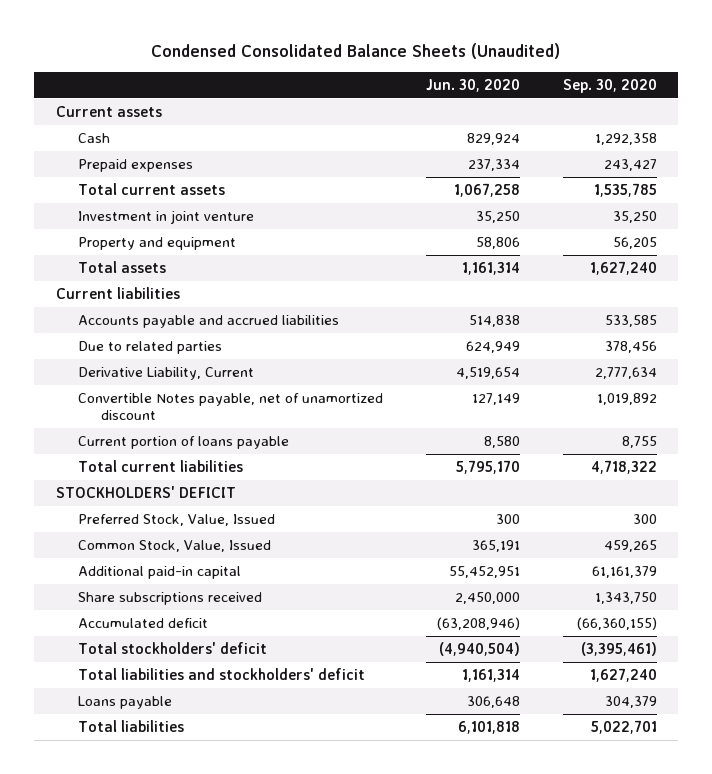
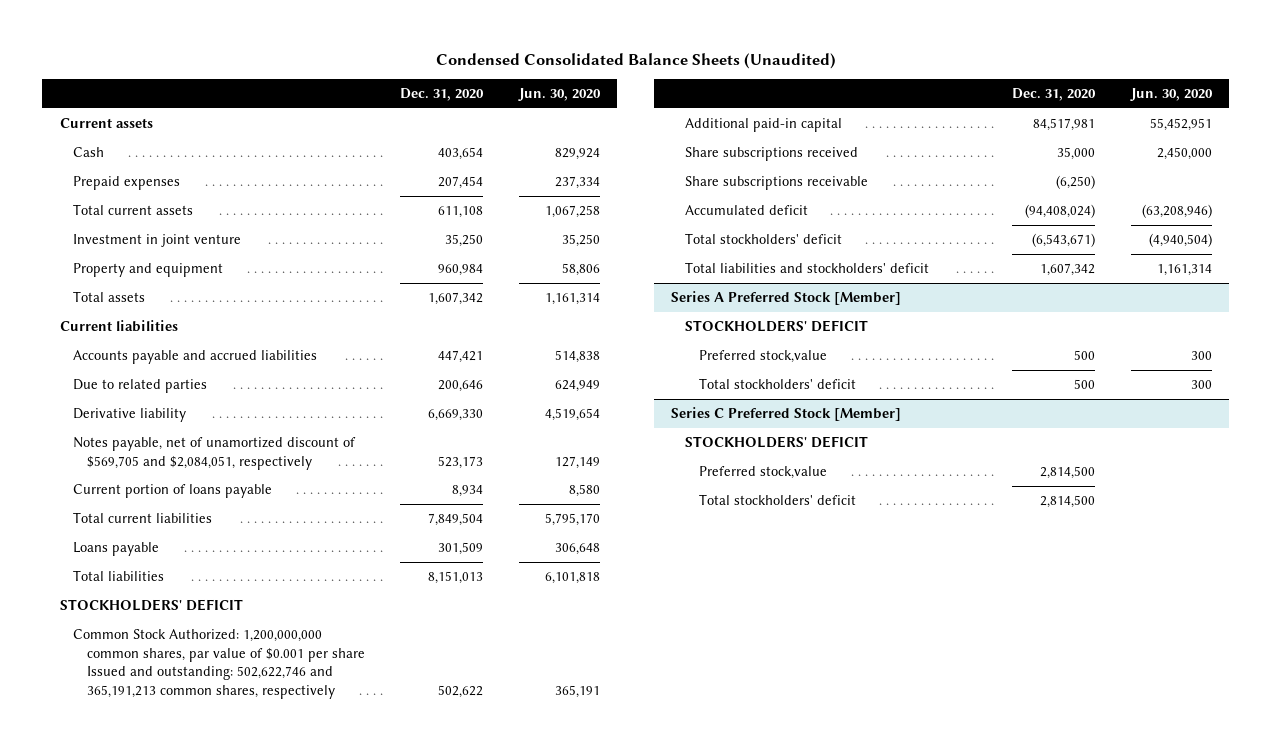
- | Jun. 30, 2020 | Sep. 30, 2020
+ | Dec. 31, 2020 | Jun. 30, 2020
- Derivative Liability, Current | 4,519,654 | 2,777,634
- Convertible Notes payable, net of unamortized discount | 127,149 | 1,019,892
+ Derivative liability | 6,669,330 | 4,519,654
+ Notes payable, net of unamortized discount of $569,705 and $2,084,051, respectively | 523,173 | 127,149
moved up: Loans payable | 301,509 | 306,648
moved up: Total liabilities | 8,151,013 | 6,101,818
- Preferred Stock, Value, Issued | 300 | 300
- Common Stock, Value, Issued | 365,191 | 459,265
+ Common Stock Authorized: 1,200,000,000 common shares, par value of $0.001 per share Issued and outstanding: 502,622,746 and 365,191,213 common shares, respectively | 502,622 | 365,191
+ Share subscriptions receivable | (6,250) |
+ Series A Preferred Stock [Member]
+ STOCKHOLDERS' DEFICIT
+ Preferred stock,value | 500 | 300
+ Total stockholders' deficit | 500 | 300
+ Series C Preferred Stock [Member]
+ STOCKHOLDERS' DEFICIT
+ Preferred stock,value | 2,814,500 |
+ Total stockholders' deficit | 2,814,500 |

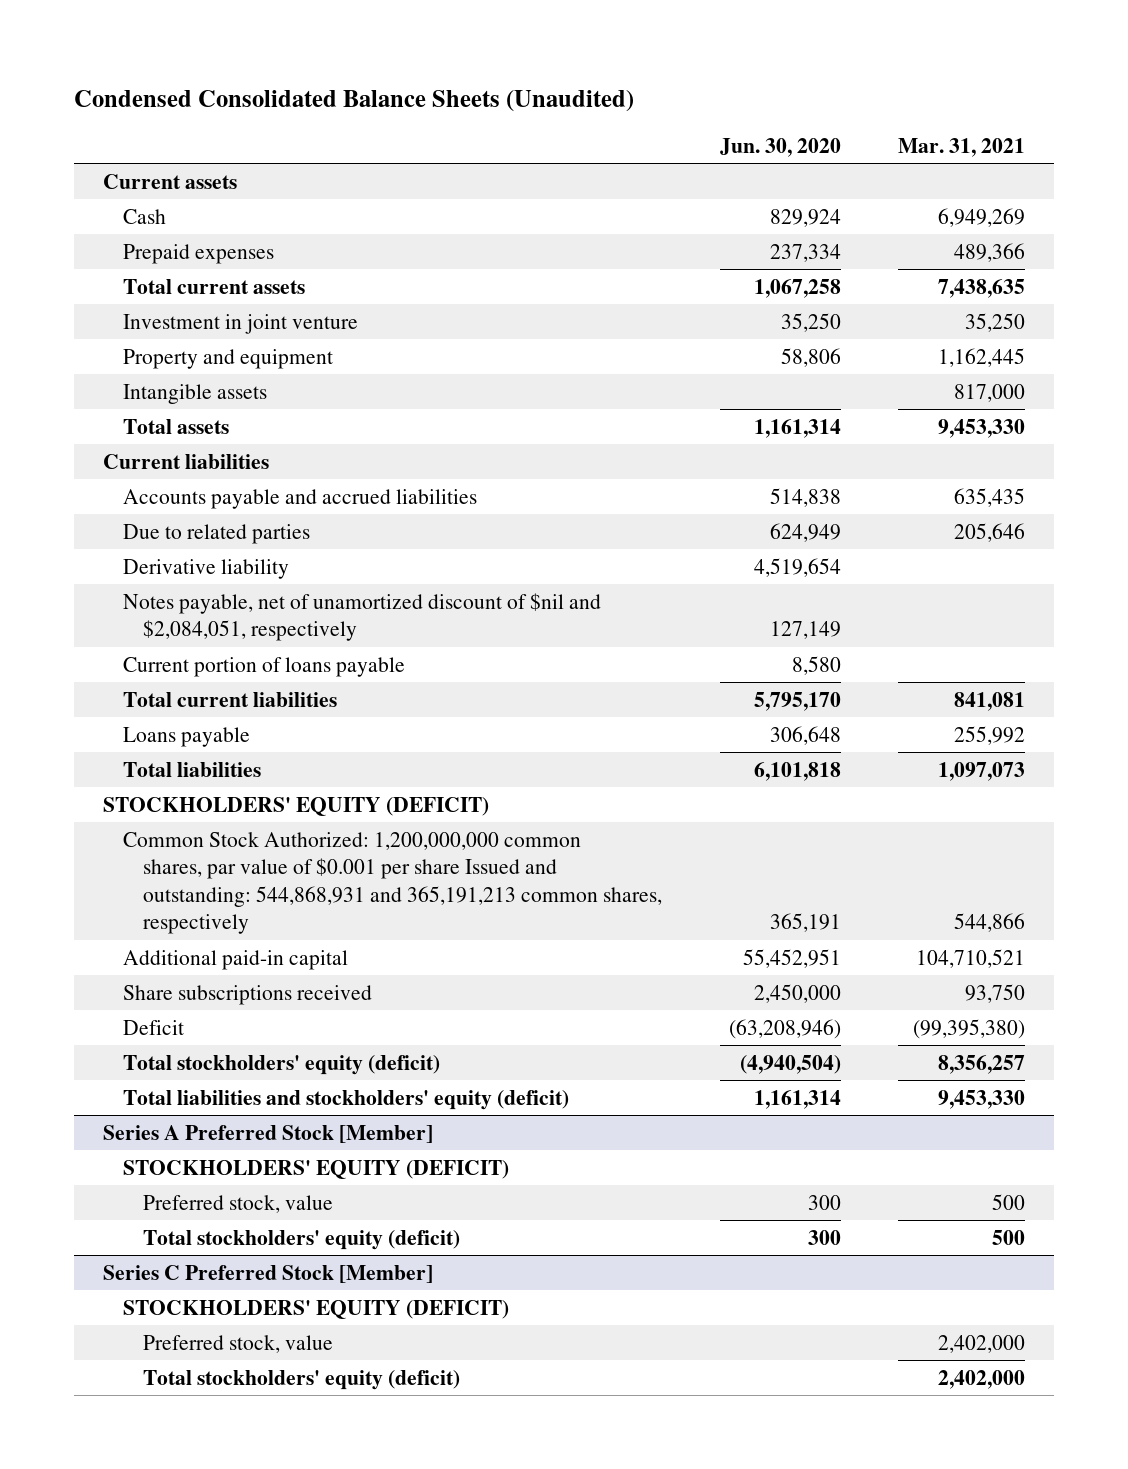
- | Dec. 31, 2020 | Jun. 30, 2020
+ | Jun. 30, 2020 | Mar. 31, 2021
+ Intangible assets | | 817,000
- Notes payable, net of unamortized discount of $569,705 and $2,084,051, respectively | 523,173 | 127,149
+ Notes payable, net of unamortized discount of $nil and $2,084,051, respectively | 127,149 |
- STOCKHOLDERS' DEFICIT
- Common Stock Authorized: 1,200,000,000 common shares, par value of $0.001 per share Issued and outstanding: 502,622,746 and 365,191,213 common shares, respectively | 502,622 | 365,191
+ STOCKHOLDERS' EQUITY (DEFICIT)
+ Common Stock Authorized: 1,200,000,000 common shares, par value of $0.001 per share Issued and outstanding: 544,868,931 and 365,191,213 common shares, respectively | 365,191 | 544,866
- Share subscriptions receivable | (6,250) |
- Accumulated deficit | (94,408,024) | (63,208,946)
- Total stockholders' deficit | (6,543,671) | (4,940,504)
- Total liabilities and stockholders' deficit | 1,607,342 | 1,161,314
+ Deficit | (63,208,946) | (99,395,380)
+ Total stockholders' equity (deficit) | (4,940,504) | 8,356,257
+ Total liabilities and stockholders' equity (deficit) | 1,161,314 | 9,453,330
@ Series A Preferred Stock [Member]
- STOCKHOLDERS' DEFICIT
- Preferred stock,value | 500 | 300
- Total stockholders' deficit | 500 | 300
+ STOCKHOLDERS' EQUITY (DEFICIT)
+ Preferred stock, value | 300 | 500
+ Total stockholders' equity (deficit) | 300 | 500
@ Series C Preferred Stock [Member]
- STOCKHOLDERS' DEFICIT
- Preferred stock,value | 2,814,500 |
- Total stockholders' deficit | 2,814,500 |
+ STOCKHOLDERS' EQUITY (DEFICIT)
+ Preferred stock, value | | 2,402,000
+ Total stockholders' equity (deficit) | | 2,402,000

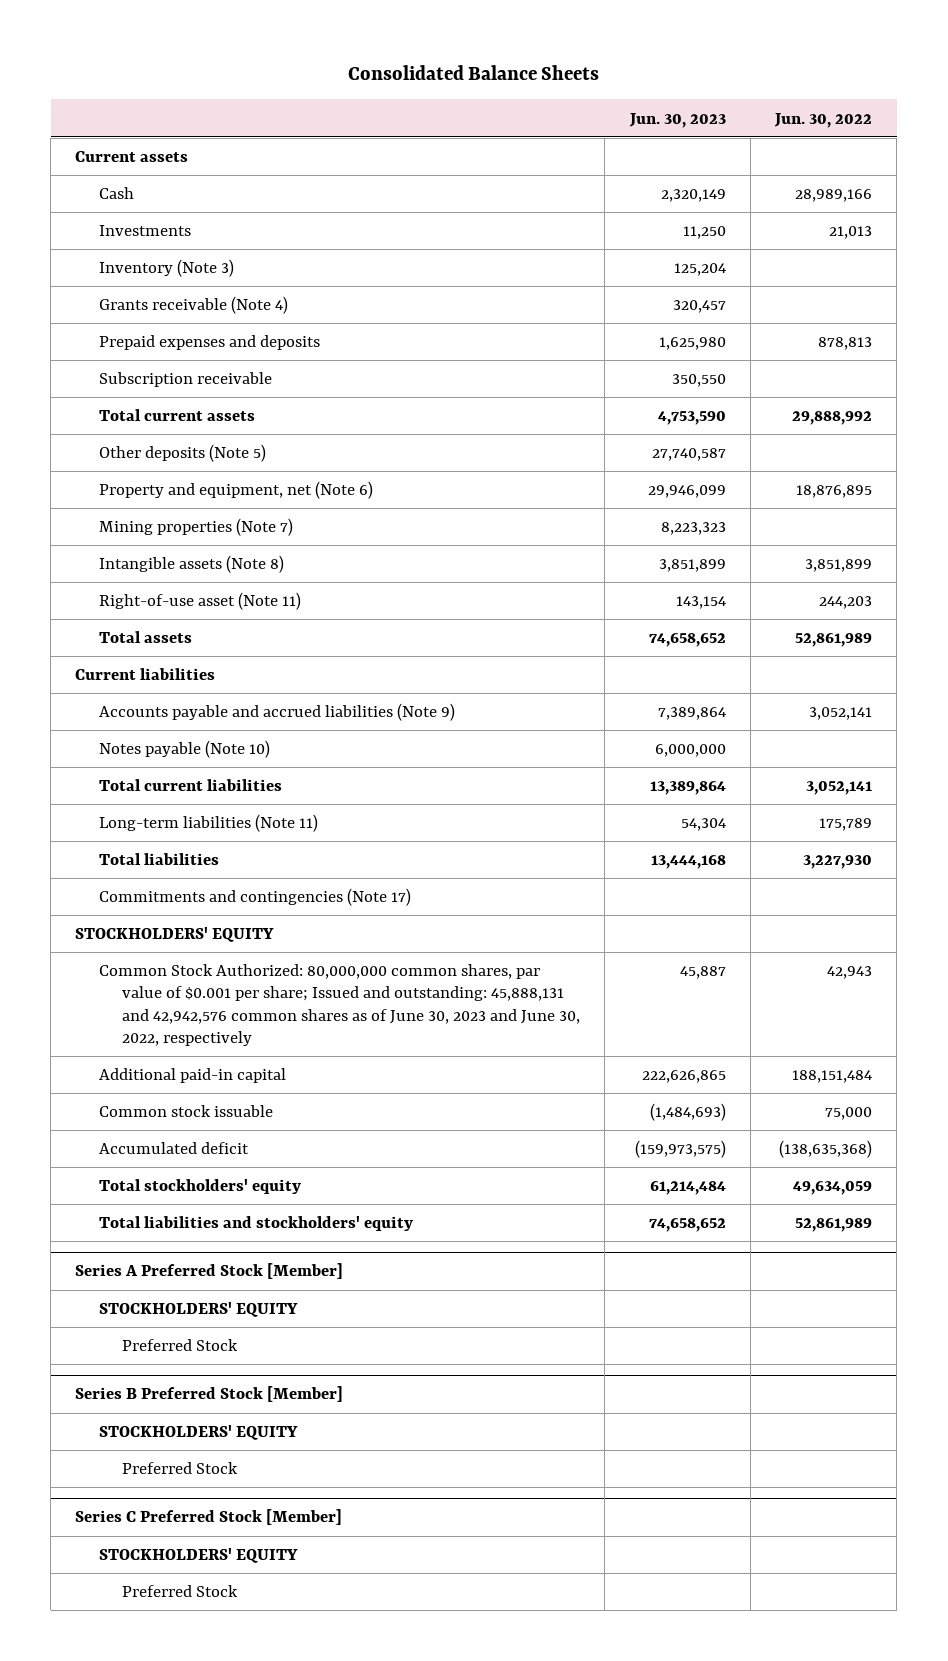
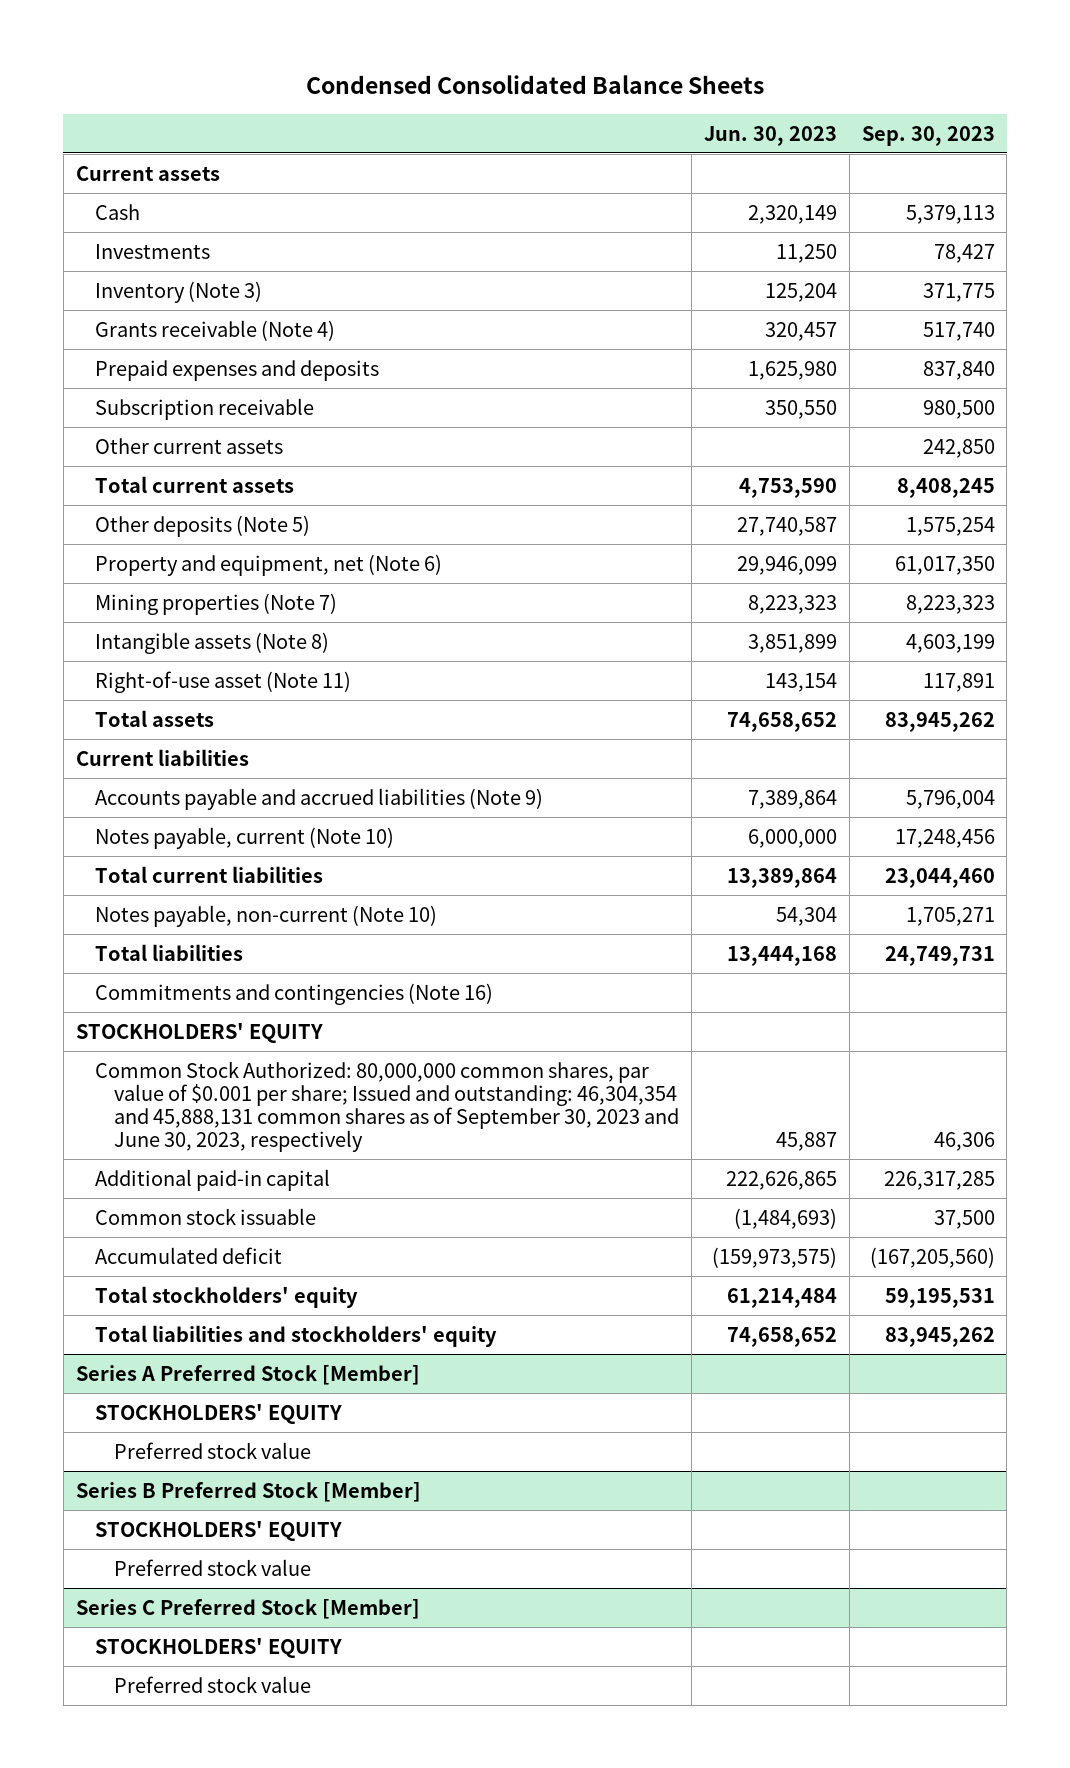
- Consolidated Balance Sheets
+ Condensed Consolidated Balance Sheets
- | Jun. 30, 2023 | Jun. 30, 2022
+ | Jun. 30, 2023 | Sep. 30, 2023
+ Other current assets | | 242,850
- Notes payable (Note 10) | 6,000,000 |
+ Notes payable, current (Note 10) | 6,000,000 | 17,248,456
- Long-term liabilities (Note 11) | 54,304 | 175,789
+ Notes payable, non-current (Note 10) | 54,304 | 1,705,271
- Commitments and contingencies (Note 17)
+ Commitments and contingencies (Note 16)
- Common Stock Authorized: 80,000,000 common shares, par value of $0.001 per share; Issued and outstanding: 45,888,131 and 42,942,576 common shares as of June 30, 2023 and June 30, 2022, respectively | 45,887 | 42,943
+ Common Stock Authorized: 80,000,000 common shares, par value of $0.001 per share; Issued and outstanding: 46,304,354 and 45,888,131 common shares as of September 30, 2023 and June 30, 2023, respectively | 45,887 | 46,306
@ Series A Preferred Stock [Member]
- Preferred Stock
+ Preferred stock value
@ Series B Preferred Stock [Member]
- Preferred Stock
+ Preferred stock value
@ Series C Preferred Stock [Member]
- Preferred Stock
+ Preferred stock value

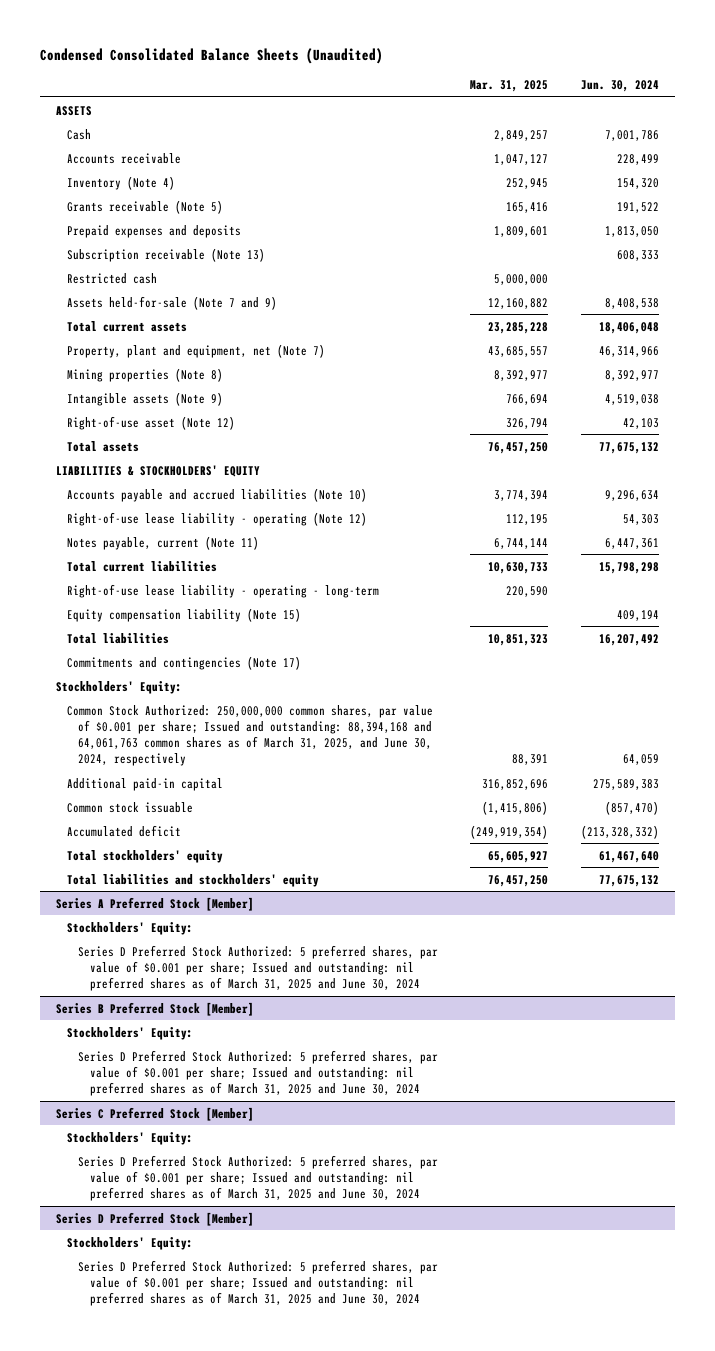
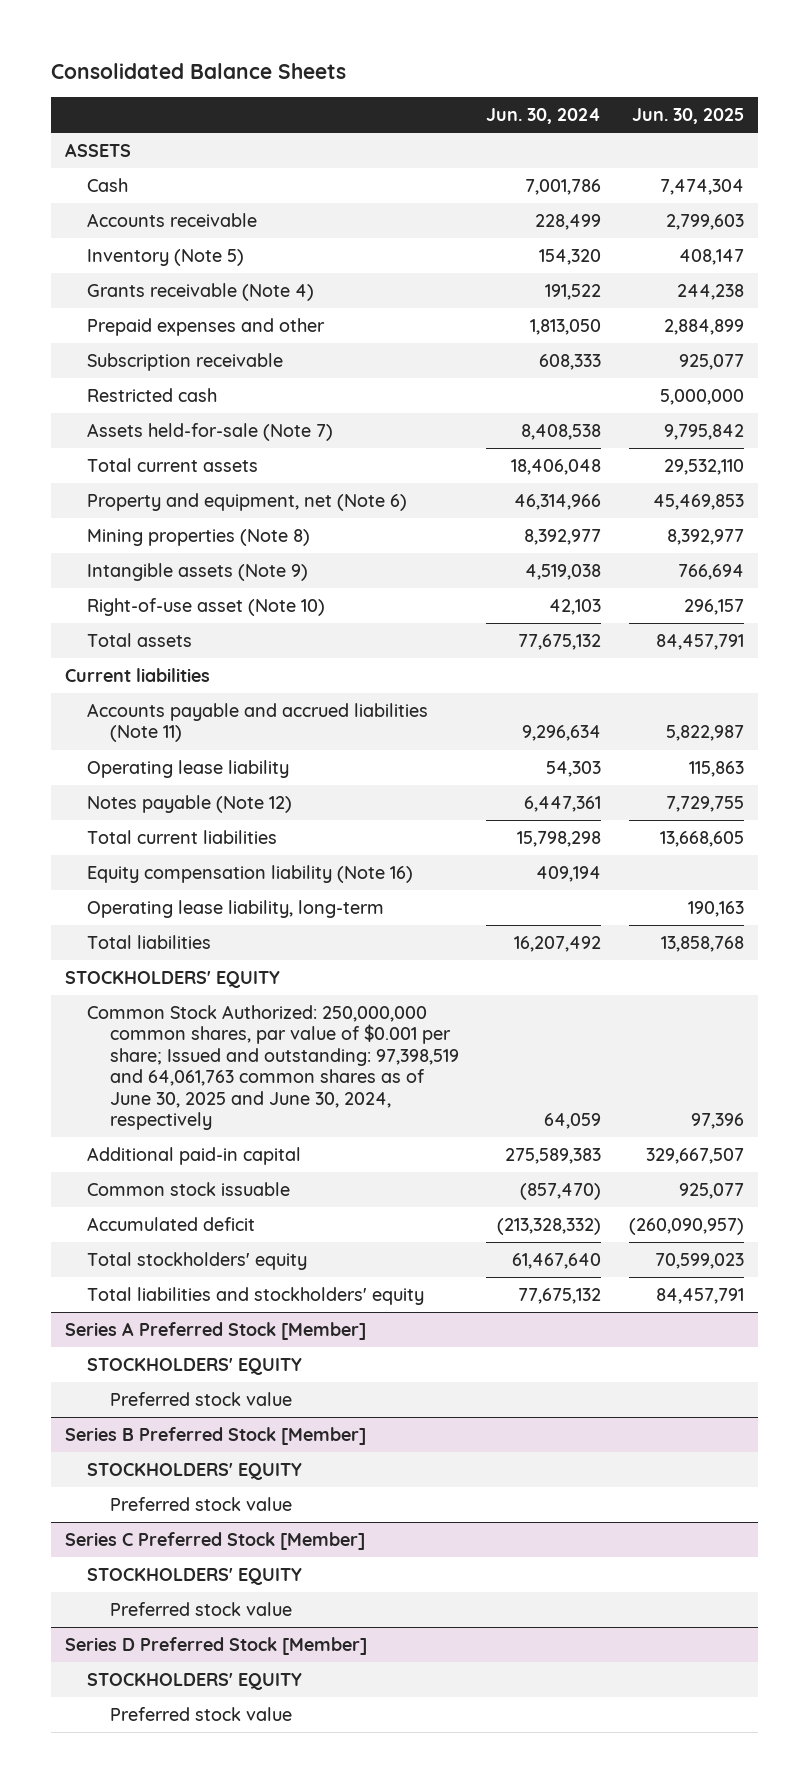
- Condensed Consolidated Balance Sheets (Unaudited)
+ Consolidated Balance Sheets
- | Mar. 31, 2025 | Jun. 30, 2024
+ | Jun. 30, 2024 | Jun. 30, 2025
- Inventory (Note 4) | 252,945 | 154,320
- Grants receivable (Note 5) | 165,416 | 191,522
- Prepaid expenses and deposits | 1,809,601 | 1,813,050
- Subscription receivable (Note 13) | | 608,333
+ Inventory (Note 5) | 154,320 | 408,147
+ Grants receivable (Note 4) | 191,522 | 244,238
+ Prepaid expenses and other | 1,813,050 | 2,884,899
+ Subscription receivable | 608,333 | 925,077
- Assets held-for-sale (Note 7 and 9) | 12,160,882 | 8,408,538
+ Assets held-for-sale (Note 7) | 8,408,538 | 9,795,842
- Property, plant and equipment, net (Note 7) | 43,685,557 | 46,314,966
+ Property and equipment, net (Note 6) | 46,314,966 | 45,469,853
- Right-of-use asset (Note 12) | 326,794 | 42,103
+ Right-of-use asset (Note 10) | 42,103 | 296,157
- LIABILITIES & STOCKHOLDERS' EQUITY
- Accounts payable and accrued liabilities (Note 10) | 3,774,394 | 9,296,634
- Right-of-use lease liability - operating (Note 12) | 112,195 | 54,303
- Notes payable, current (Note 11) | 6,744,144 | 6,447,361
+ Current liabilities
+ Accounts payable and accrued liabilities (Note 11) | 9,296,634 | 5,822,987
+ Operating lease liability | 54,303 | 115,863
+ Notes payable (Note 12) | 6,447,361 | 7,729,755
- Right-of-use lease liability - operating - long-term | 220,590 |
- Equity compensation liability (Note 15) | | 409,194
+ Equity compensation liability (Note 16) | 409,194 |
+ Operating lease liability, long-term | | 190,163
- Commitments and contingencies (Note 17)
- Stockholders' Equity:
- Common Stock Authorized: 250,000,000 common shares, par value of $0.001 per share; Issued and outstanding: 88,394,168 and 64,061,763 common shares as of March 31, 2025, and June 30, 2024, respectively | 88,391 | 64,059
+ STOCKHOLDERS' EQUITY
+ Common Stock Authorized: 250,000,000 common shares, par value of $0.001 per share; Issued and outstanding: 97,398,519 and 64,061,763 common shares as of June 30, 2025 and June 30, 2024, respectively | 64,059 | 97,396
@ Series A Preferred Stock [Member]
- Stockholders' Equity:
- Series D Preferred Stock Authorized: 5 preferred shares, par value of $0.001 per share; Issued and outstanding: nil preferred shares as of March 31, 2025 and June 30, 2024
+ STOCKHOLDERS' EQUITY
+ Preferred stock value
@ Series B Preferred Stock [Member]
- Stockholders' Equity:
- Series D Preferred Stock Authorized: 5 preferred shares, par value of $0.001 per share; Issued and outstanding: nil preferred shares as of March 31, 2025 and June 30, 2024
+ STOCKHOLDERS' EQUITY
+ Preferred stock value
@ Series C Preferred Stock [Member]
- Stockholders' Equity:
- Series D Preferred Stock Authorized: 5 preferred shares, par value of $0.001 per share; Issued and outstanding: nil preferred shares as of March 31, 2025 and June 30, 2024
+ STOCKHOLDERS' EQUITY
+ Preferred stock value
@ Series D Preferred Stock [Member]
- Stockholders' Equity:
- Series D Preferred Stock Authorized: 5 preferred shares, par value of $0.001 per share; Issued and outstanding: nil preferred shares as of March 31, 2025 and June 30, 2024
+ STOCKHOLDERS' EQUITY
+ Preferred stock value

